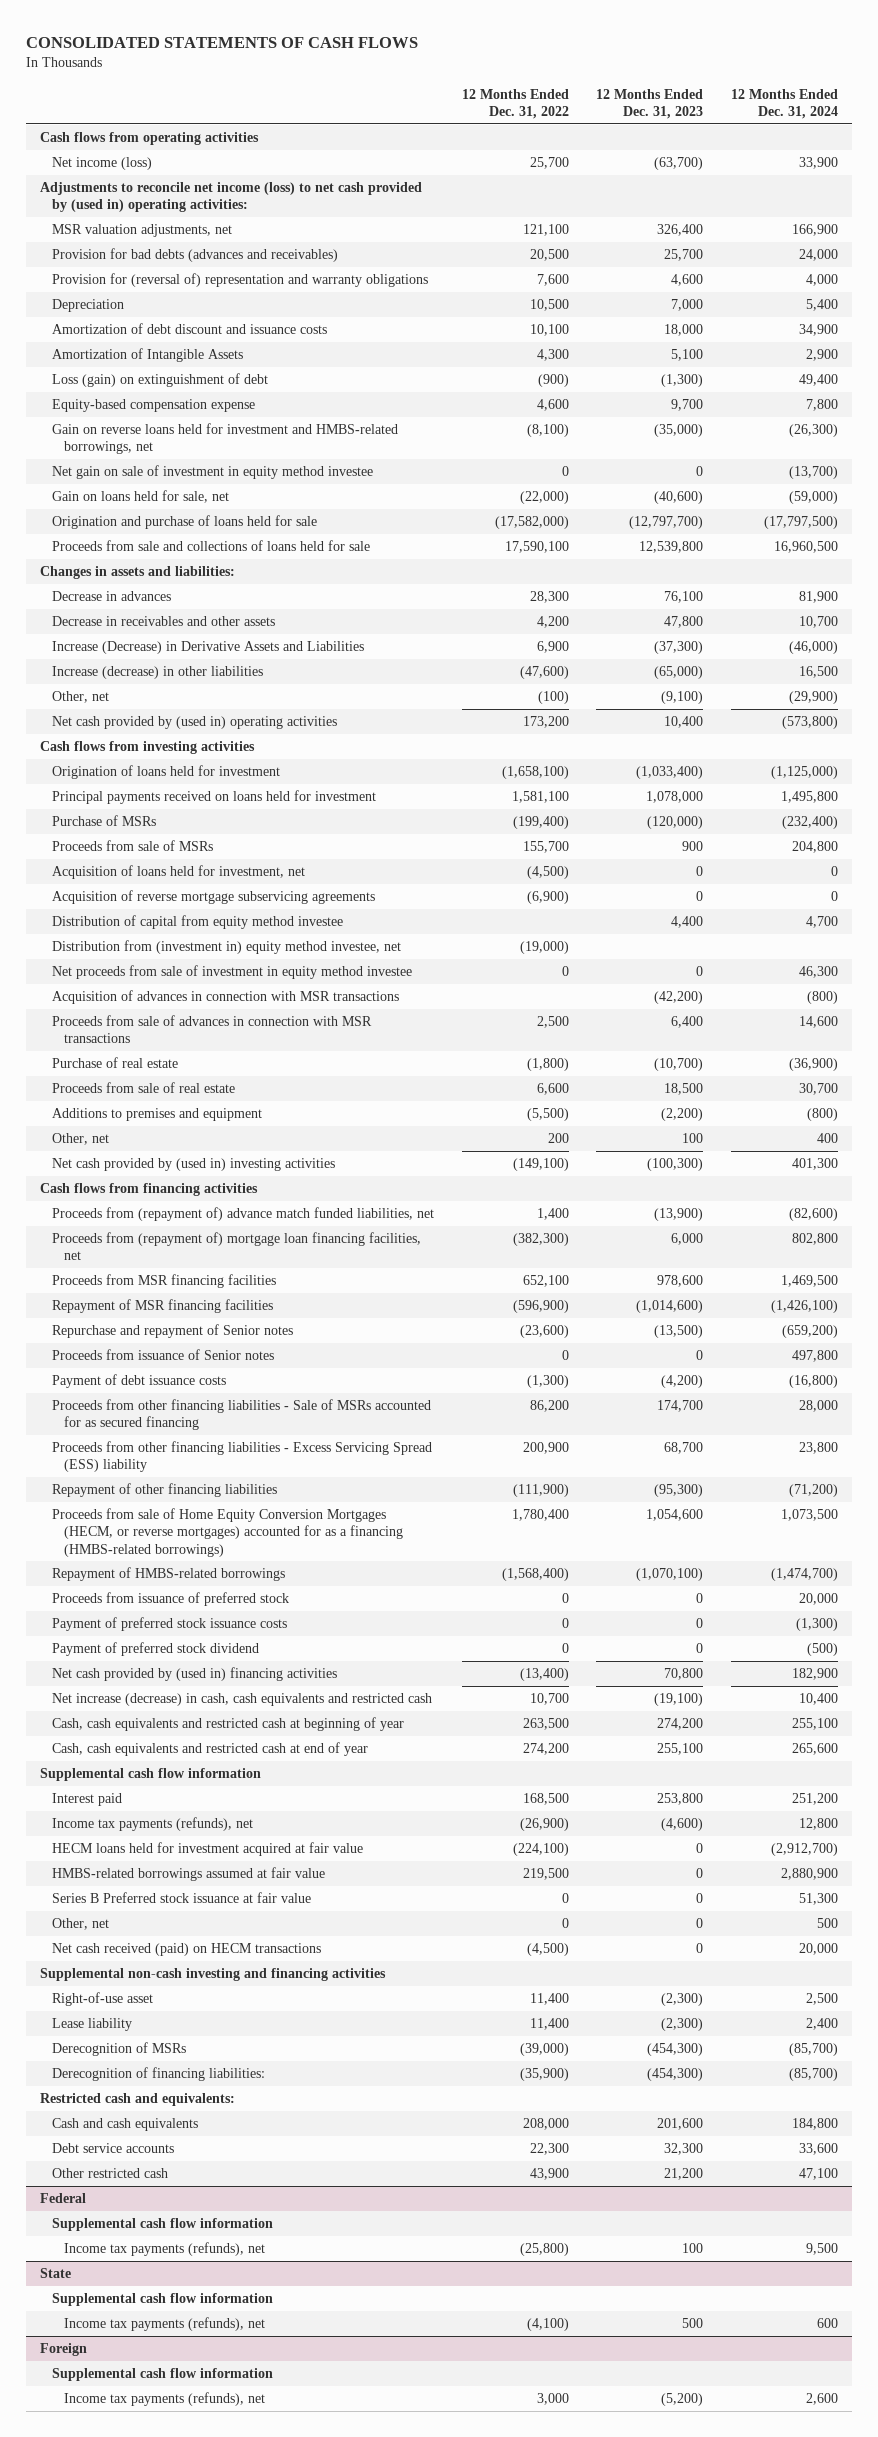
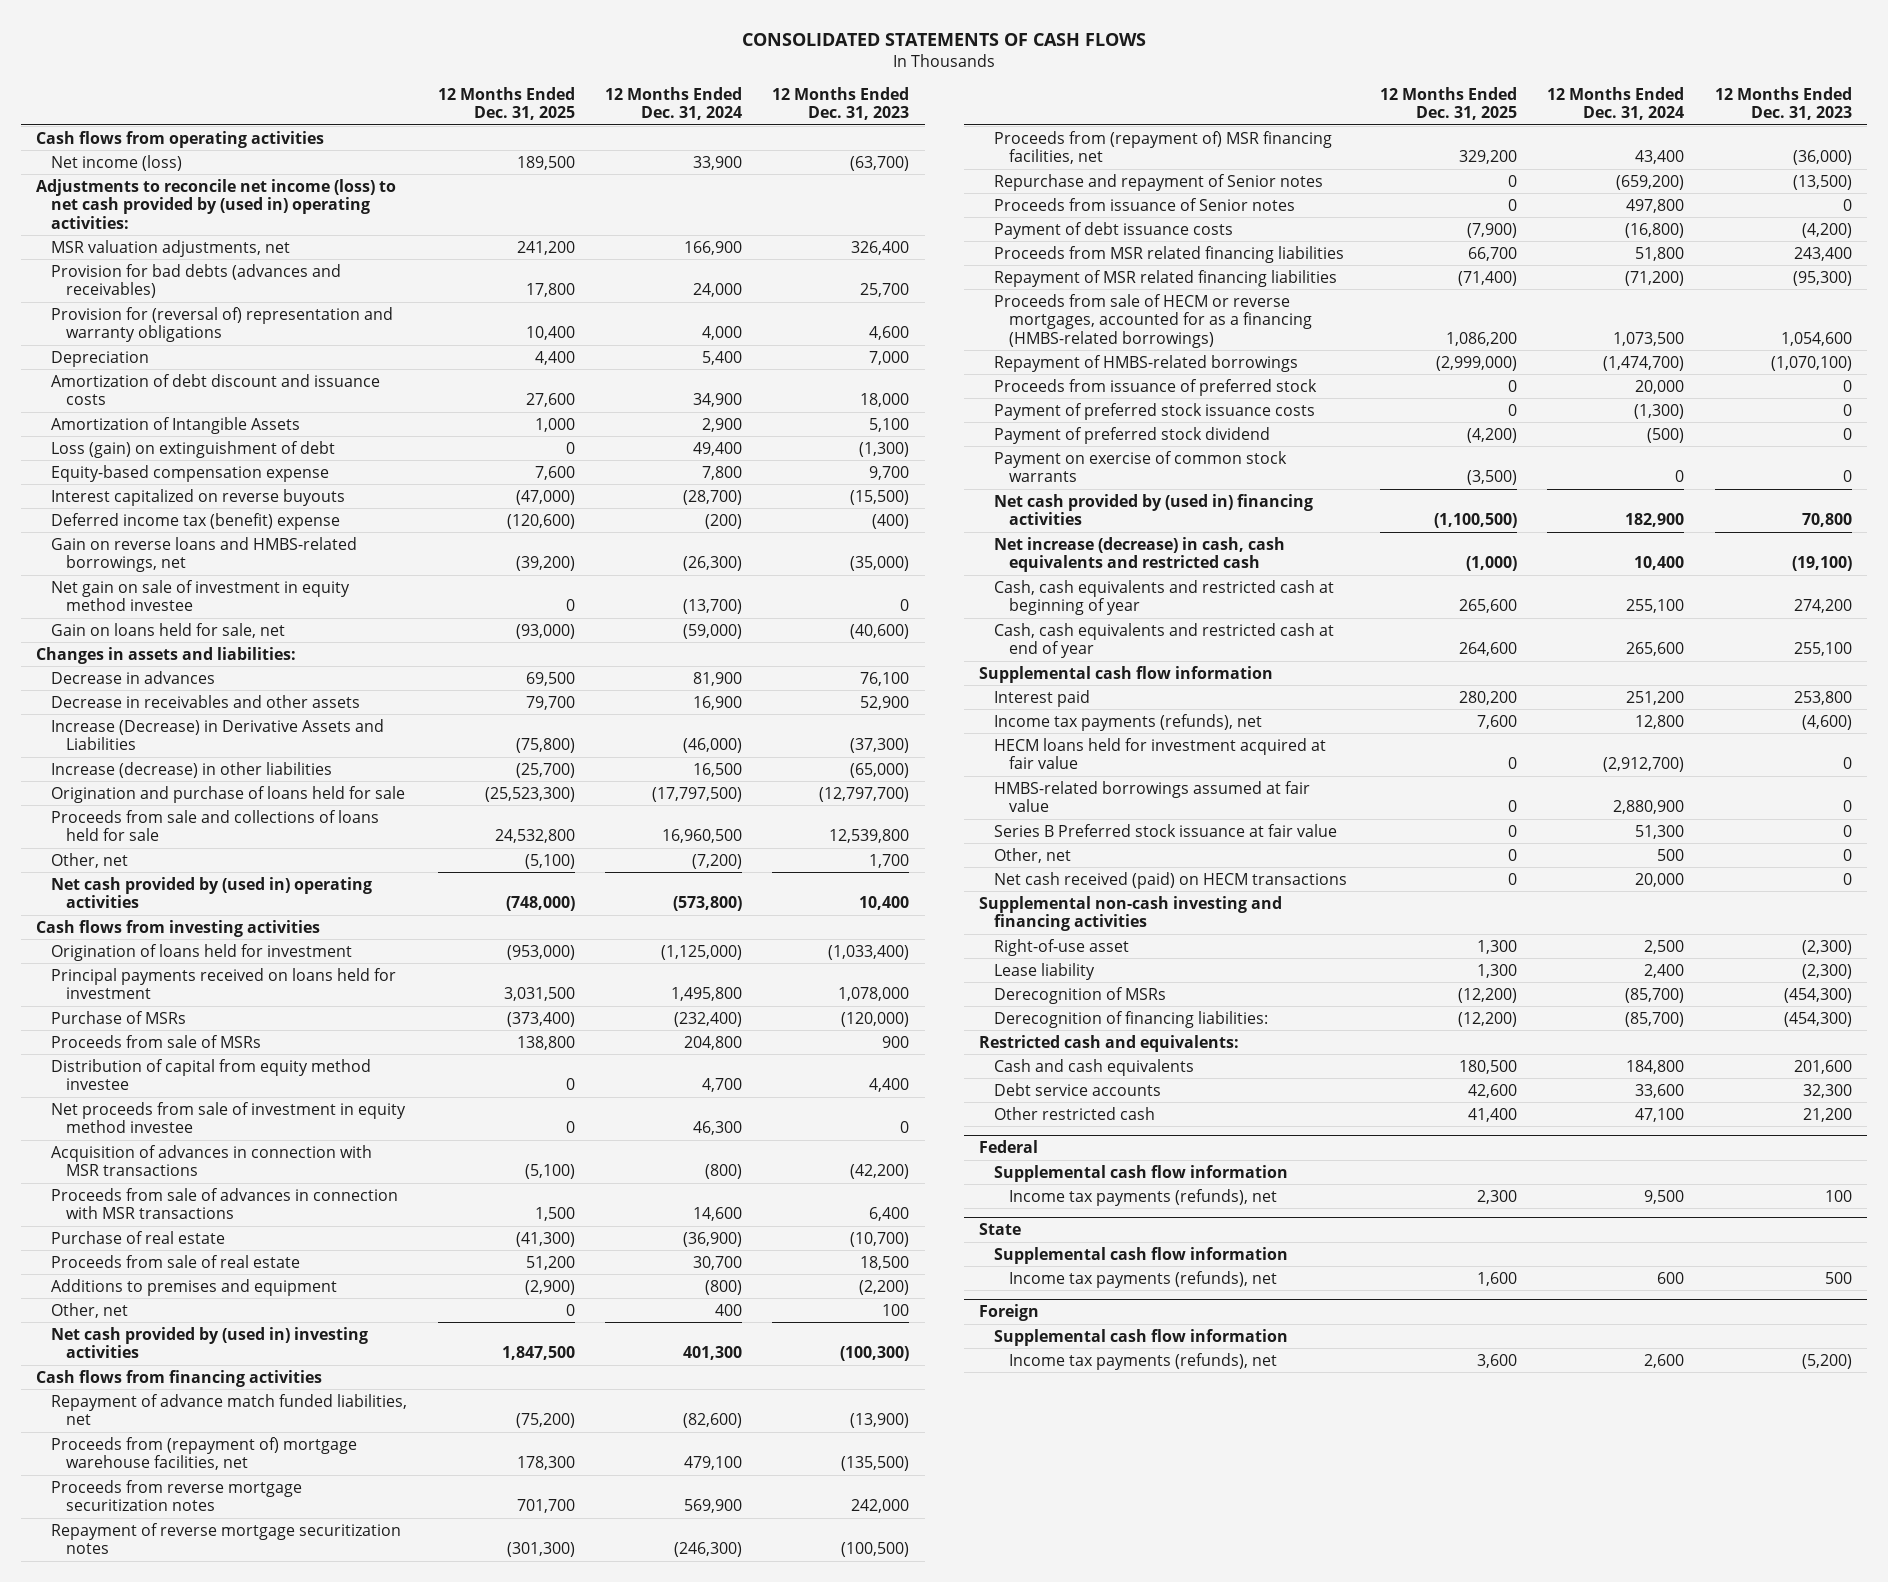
- | 12 Months Ended Dec. 31, 2022 | 12 Months Ended Dec. 31, 2023 | 12 Months Ended Dec. 31, 2024
+ | 12 Months Ended Dec. 31, 2025 | 12 Months Ended Dec. 31, 2024 | 12 Months Ended Dec. 31, 2023
- Gain on reverse loans held for investment and HMBS-related borrowings, net | (8,100) | (35,000) | (26,300)
+ Interest capitalized on reverse buyouts | (47,000) | (28,700) | (15,500)
+ Deferred income tax (benefit) expense | (120,600) | (200) | (400)
+ Gain on reverse loans and HMBS-related borrowings, net | (39,200) | (26,300) | (35,000)
- Decrease in receivables and other assets | 4,200 | 47,800 | 10,700
+ Decrease in receivables and other assets | 79,700 | 16,900 | 52,900
- Other, net | (100) | (9,100) | (29,900)
moved down: Origination and purchase of loans held for sale | (25,523,300) | (17,797,500) | (12,797,700)
moved down: Proceeds from sale and collections of loans held for sale | 24,532,800 | 16,960,500 | 12,539,800
+ Other, net | (5,100) | (7,200) | 1,700
- Acquisition of loans held for investment, net | (4,500) | 0 | 0
- Acquisition of reverse mortgage subservicing agreements | (6,900) | 0 | 0
- Distribution from (investment in) equity method investee, net | (19,000) | |
- Proceeds from (repayment of) advance match funded liabilities, net | 1,400 | (13,900) | (82,600)
- Proceeds from (repayment of) mortgage loan financing facilities, net | (382,300) | 6,000 | 802,800
- Proceeds from MSR financing facilities | 652,100 | 978,600 | 1,469,500
- Repayment of MSR financing facilities | (596,900) | (1,014,600) | (1,426,100)
+ Repayment of advance match funded liabilities, net | (75,200) | (82,600) | (13,900)
+ Proceeds from (repayment of) mortgage warehouse facilities, net | 178,300 | 479,100 | (135,500)
+ Proceeds from reverse mortgage securitization notes | 701,700 | 569,900 | 242,000
+ Repayment of reverse mortgage securitization notes | (301,300) | (246,300) | (100,500)
+ Proceeds from (repayment of) MSR financing facilities, net | 329,200 | 43,400 | (36,000)
- Proceeds from other financing liabilities - Sale of MSRs accounted for as secured financing | 86,200 | 174,700 | 28,000
- Proceeds from other financing liabilities - Excess Servicing Spread (ESS) liability | 200,900 | 68,700 | 23,800
- Repayment of other financing liabilities | (111,900) | (95,300) | (71,200)
- Proceeds from sale of Home Equity Conversion Mortgages (HECM, or reverse mortgages) accounted for as a financing (HMBS-related borrowings) | 1,780,400 | 1,054,600 | 1,073,500
+ Proceeds from MSR related financing liabilities | 66,700 | 51,800 | 243,400
+ Repayment of MSR related financing liabilities | (71,400) | (71,200) | (95,300)
+ Proceeds from sale of HECM or reverse mortgages, accounted for as a financing (HMBS-related borrowings) | 1,086,200 | 1,073,500 | 1,054,600
+ Payment on exercise of common stock warrants | (3,500) | 0 | 0

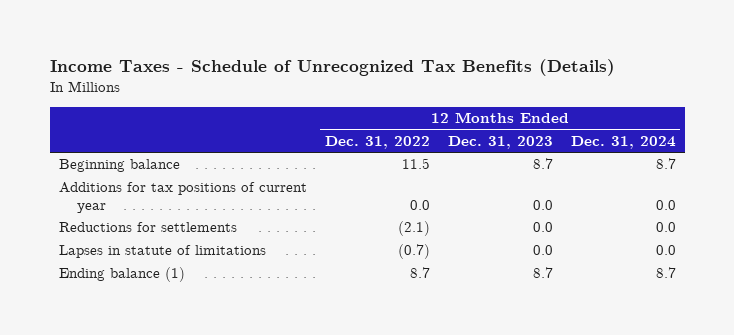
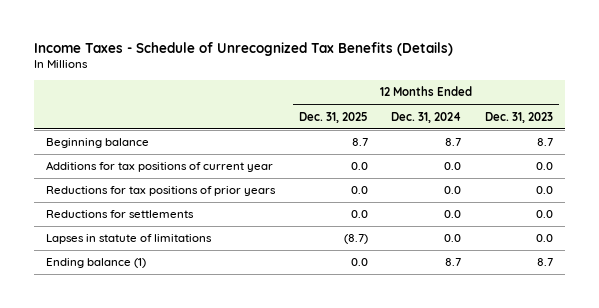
- | 12 Months Ended Dec. 31, 2022 | 12 Months Ended Dec. 31, 2023 | 12 Months Ended Dec. 31, 2024
+ | 12 Months Ended Dec. 31, 2025 | 12 Months Ended Dec. 31, 2024 | 12 Months Ended Dec. 31, 2023
+ Reductions for tax positions of prior years | 0.0 | 0.0 | 0.0

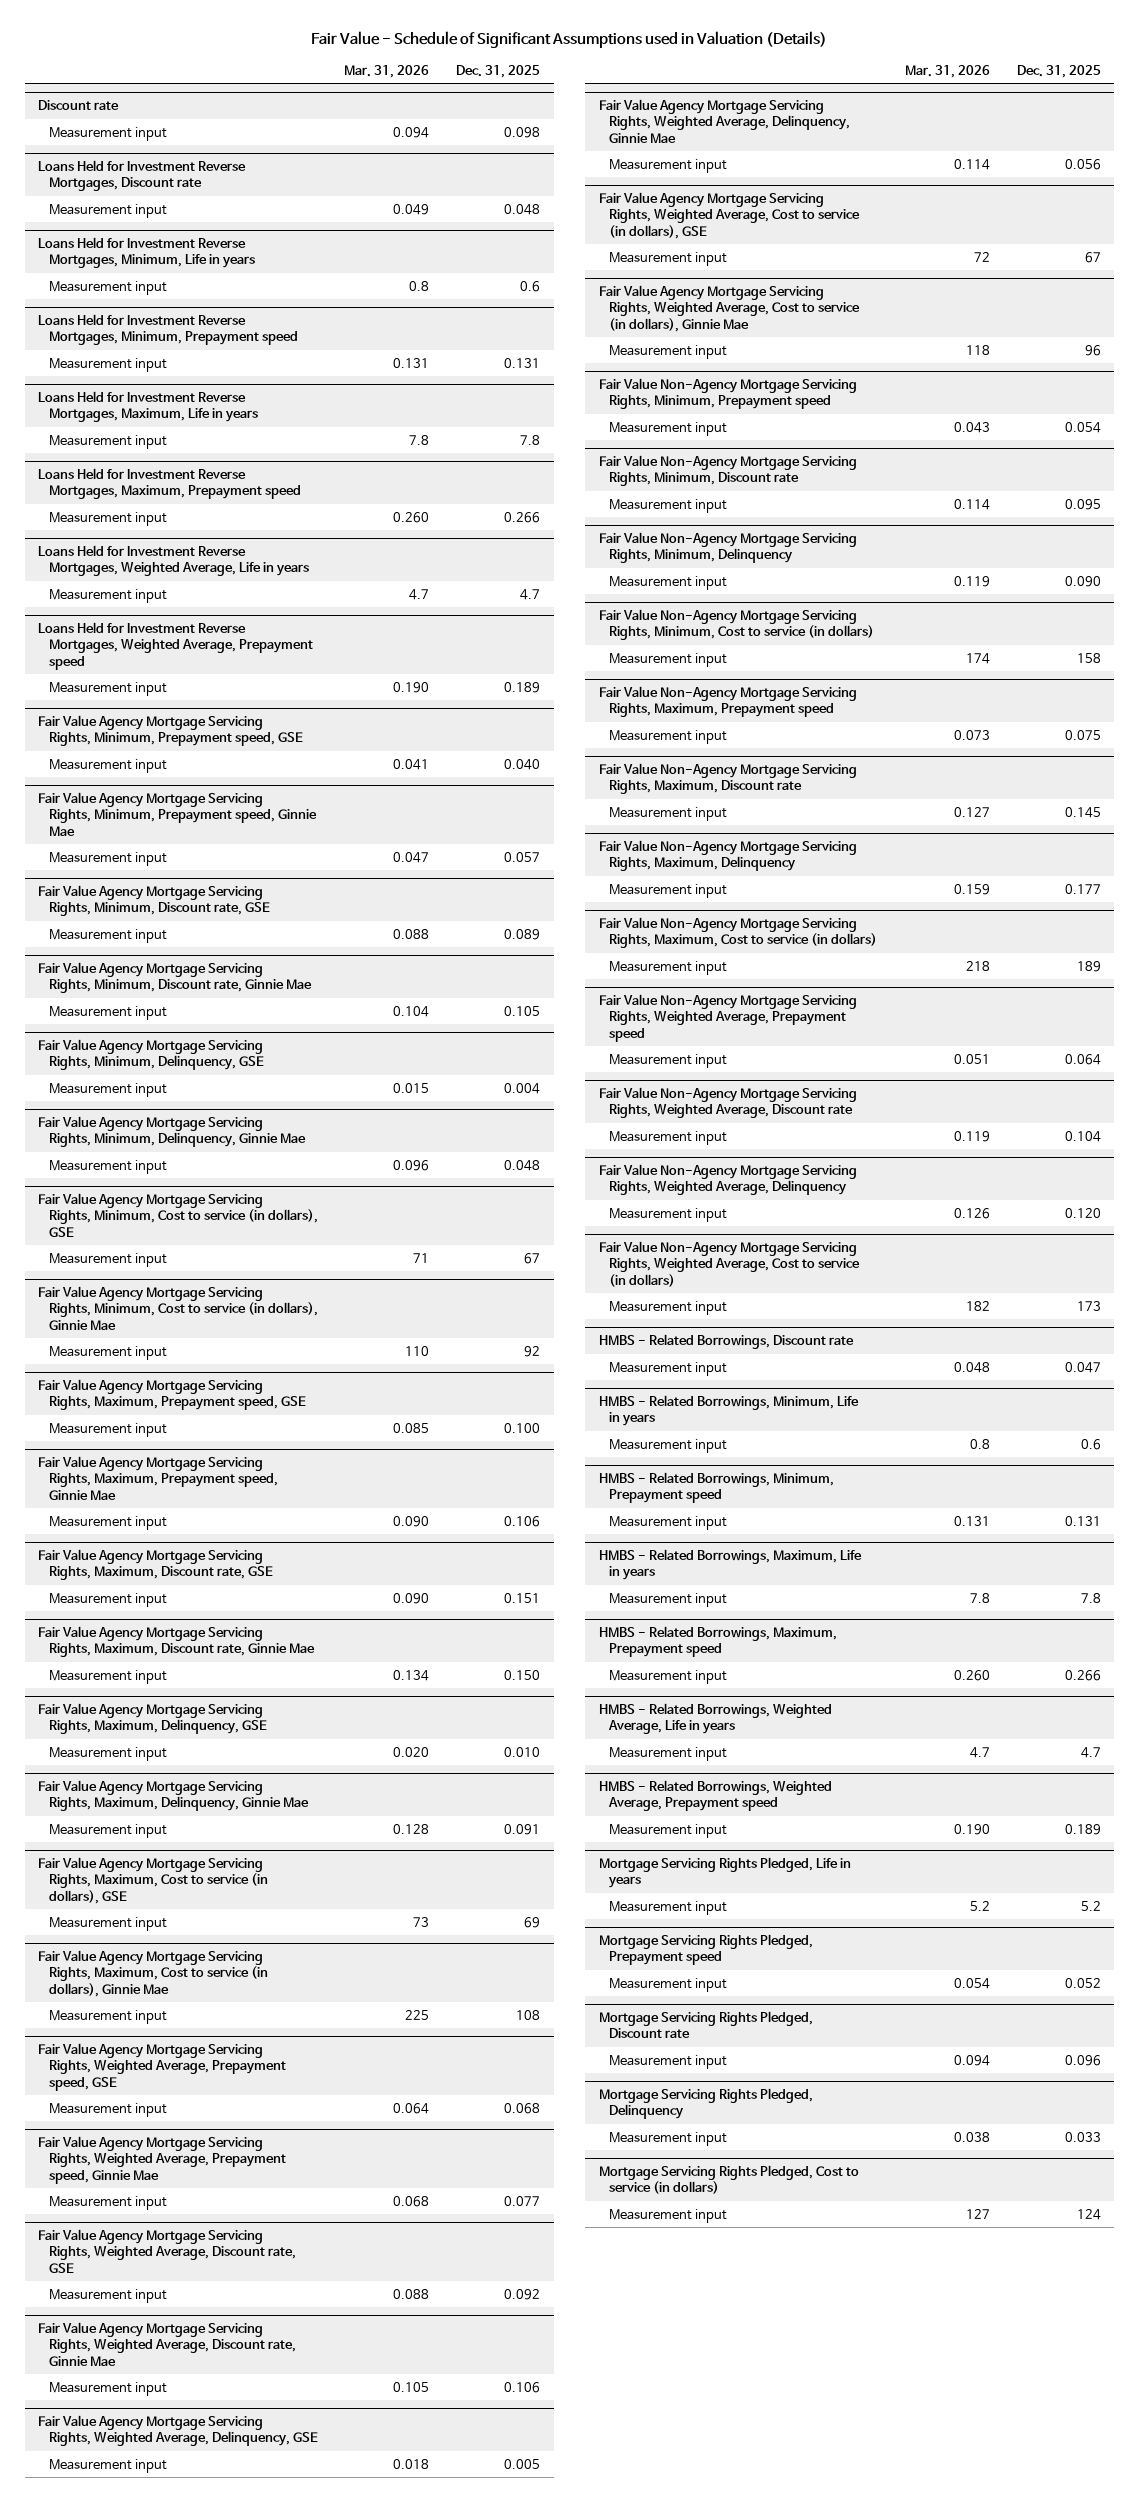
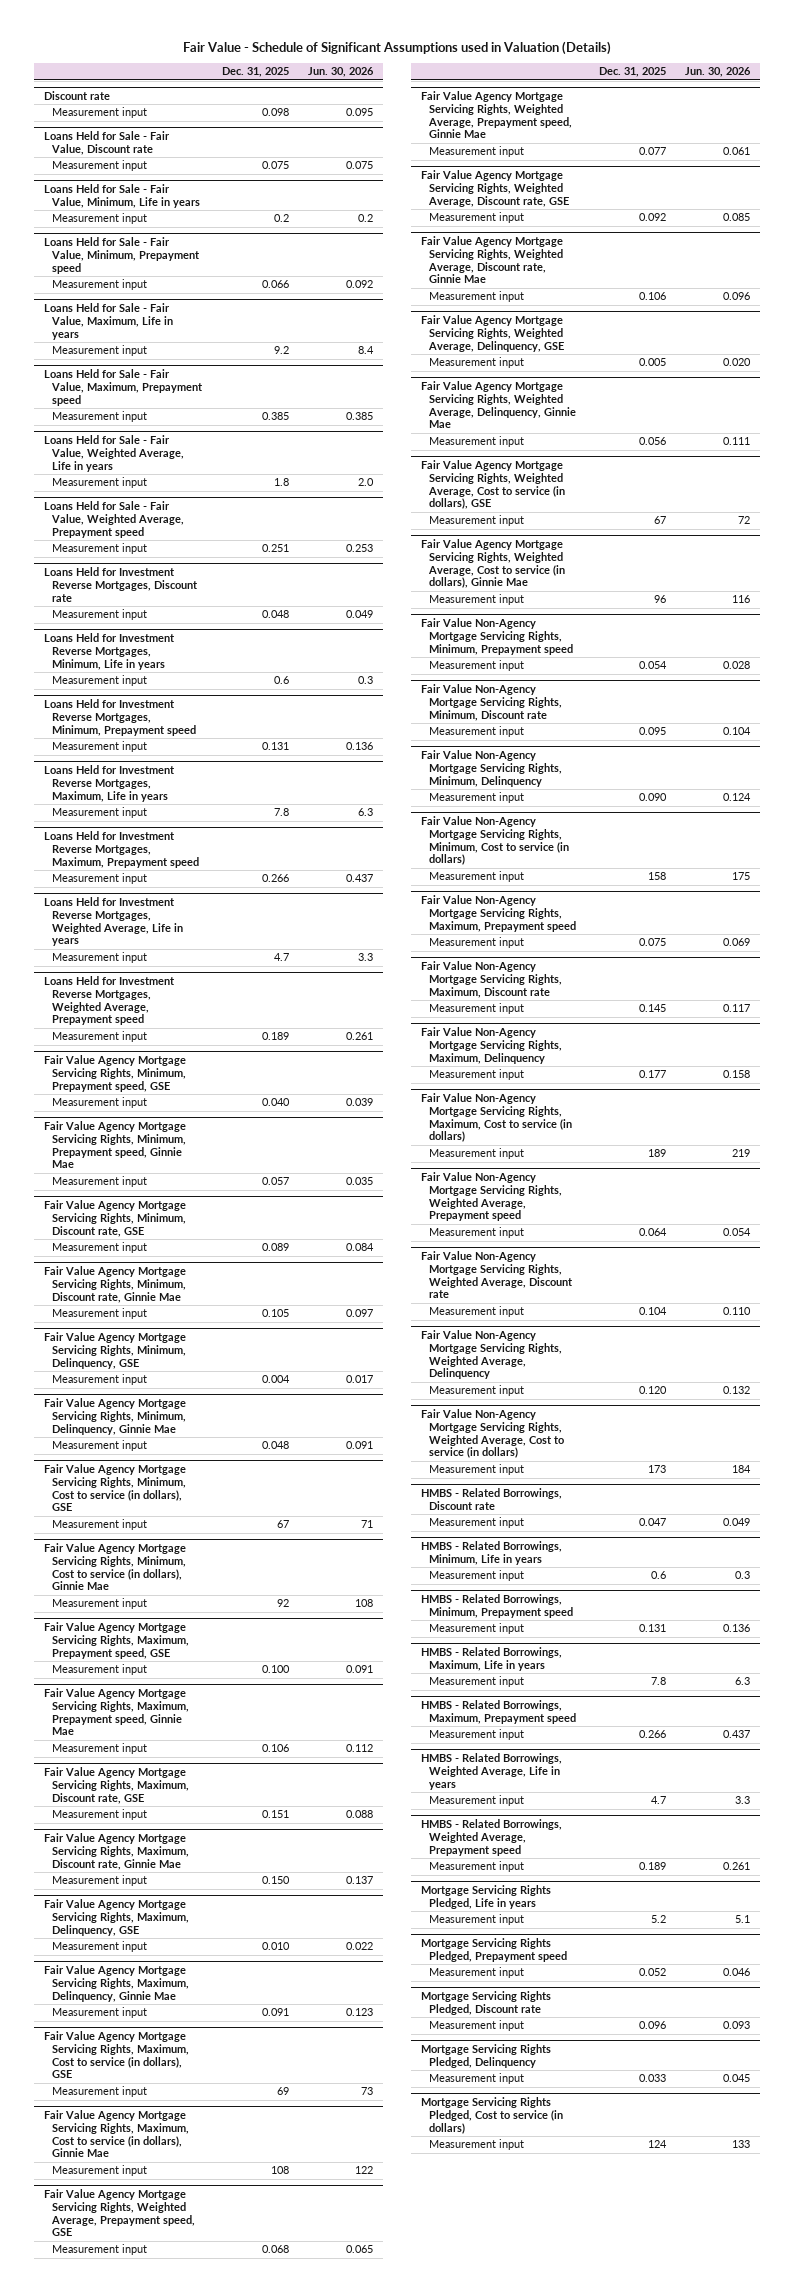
- | Mar. 31, 2026 | Dec. 31, 2025
+ | Dec. 31, 2025 | Jun. 30, 2026
+ Loans Held for Sale - Fair Value, Discount rate
+ Measurement input | 0.075 | 0.075
+ Loans Held for Sale - Fair Value, Minimum, Life in years
+ Measurement input | 0.2 | 0.2
+ Loans Held for Sale - Fair Value, Minimum, Prepayment speed
+ Measurement input | 0.066 | 0.092
+ Loans Held for Sale - Fair Value, Maximum, Life in years
+ Measurement input | 9.2 | 8.4
+ Loans Held for Sale - Fair Value, Maximum, Prepayment speed
+ Measurement input | 0.385 | 0.385
+ Loans Held for Sale - Fair Value, Weighted Average, Life in years
+ Measurement input | 1.8 | 2.0
+ Loans Held for Sale - Fair Value, Weighted Average, Prepayment speed
+ Measurement input | 0.251 | 0.253

